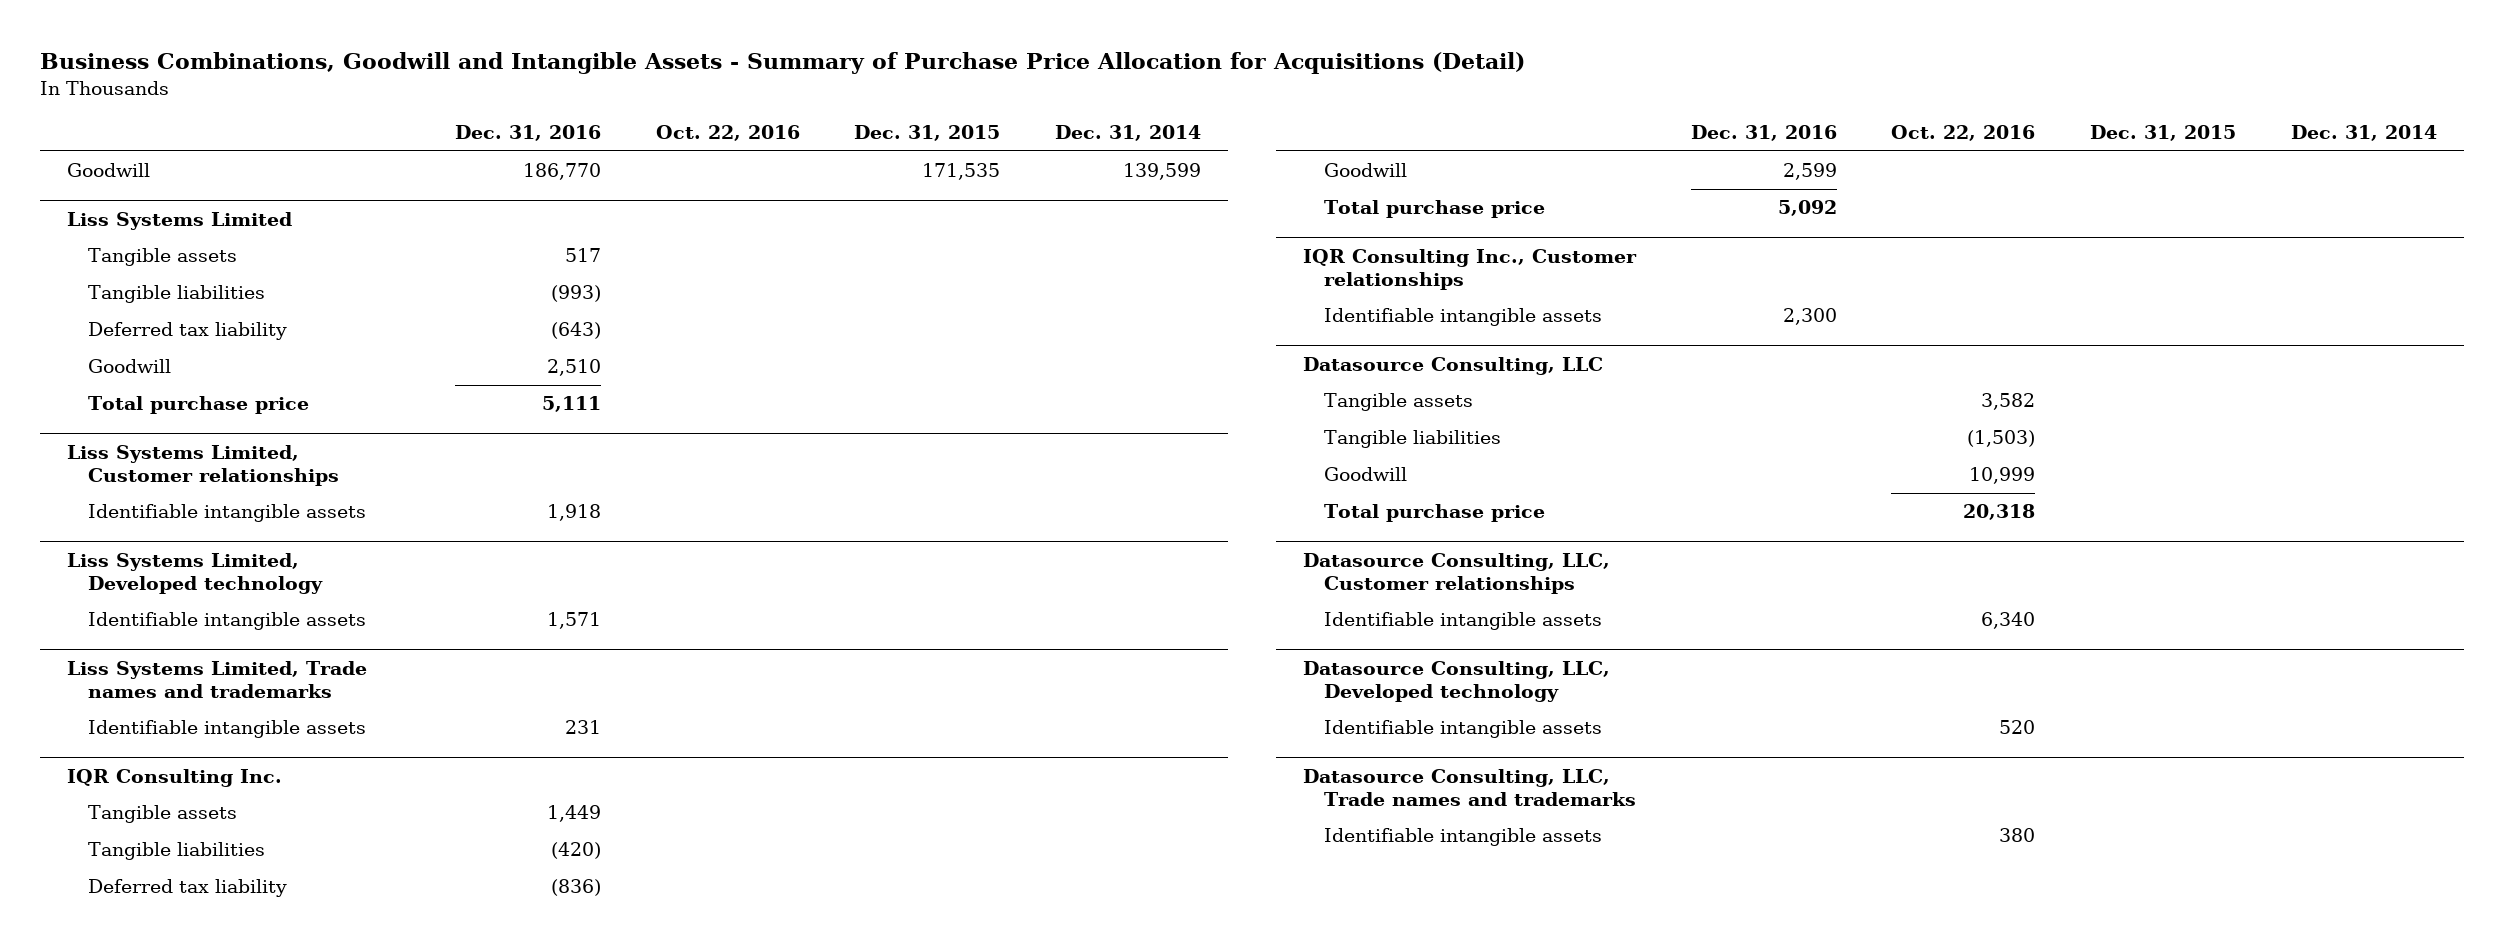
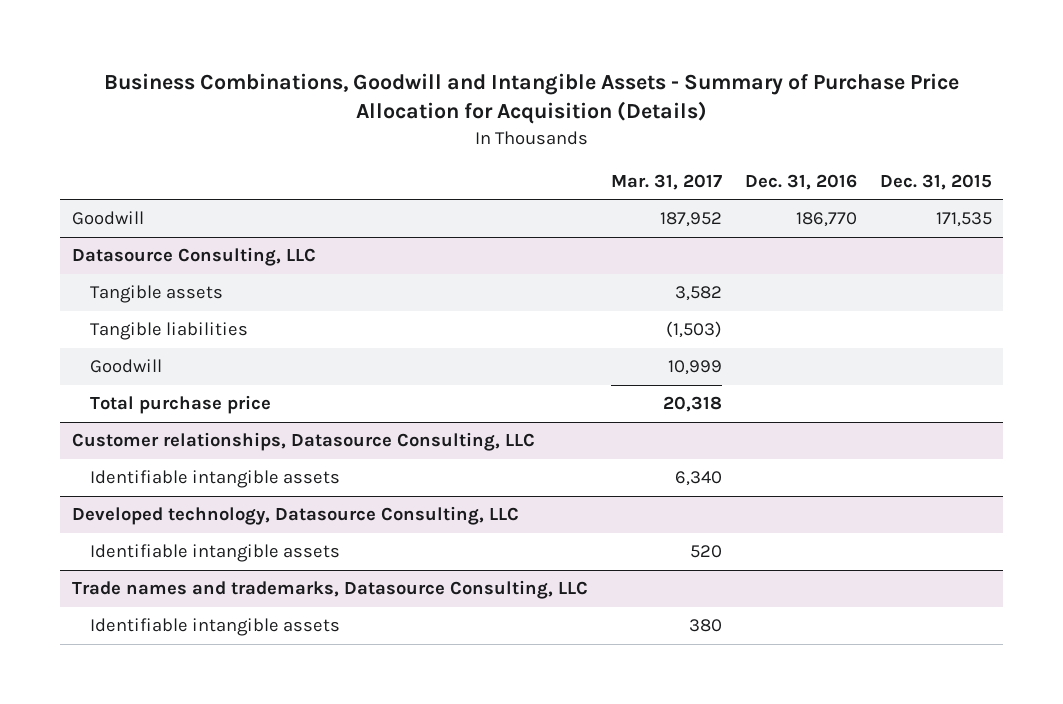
- Business Combinations, Goodwill and Intangible Assets - Summary of Purchase Price Allocation for Acquisitions (Detail)
+ Business Combinations, Goodwill and Intangible Assets - Summary of Purchase Price Allocation for Acquisition (Details)
- | Dec. 31, 2016 | Oct. 22, 2016 | Dec. 31, 2015 | Dec. 31, 2014
+ | Mar. 31, 2017 | Dec. 31, 2016 | Dec. 31, 2015
- Liss Systems Limited
- Tangible assets | 517 | | |
- Tangible liabilities | (993) | | |
- Deferred tax liability | (643) | | |
- Goodwill | 2,510 | | |
- Total purchase price | 5,111 | | |
- Liss Systems Limited, Customer relationships
- Identifiable intangible assets | 1,918 | | |
- Liss Systems Limited, Developed technology
- Identifiable intangible assets | 1,571 | | |
- Liss Systems Limited, Trade names and trademarks
- Identifiable intangible assets | 231 | | |
- IQR Consulting Inc.
- Tangible assets | 1,449 | | |
- Tangible liabilities | (420) | | |
- Deferred tax liability | (836) | | |
- Goodwill | 2,599 | | |
- Total purchase price | 5,092 | | |
- IQR Consulting Inc., Customer relationships
- Identifiable intangible assets | 2,300 | | |
- Datasource Consulting, LLC, Customer relationships
+ Customer relationships, Datasource Consulting, LLC
- Datasource Consulting, LLC, Developed technology
+ Developed technology, Datasource Consulting, LLC
- Datasource Consulting, LLC, Trade names and trademarks
+ Trade names and trademarks, Datasource Consulting, LLC

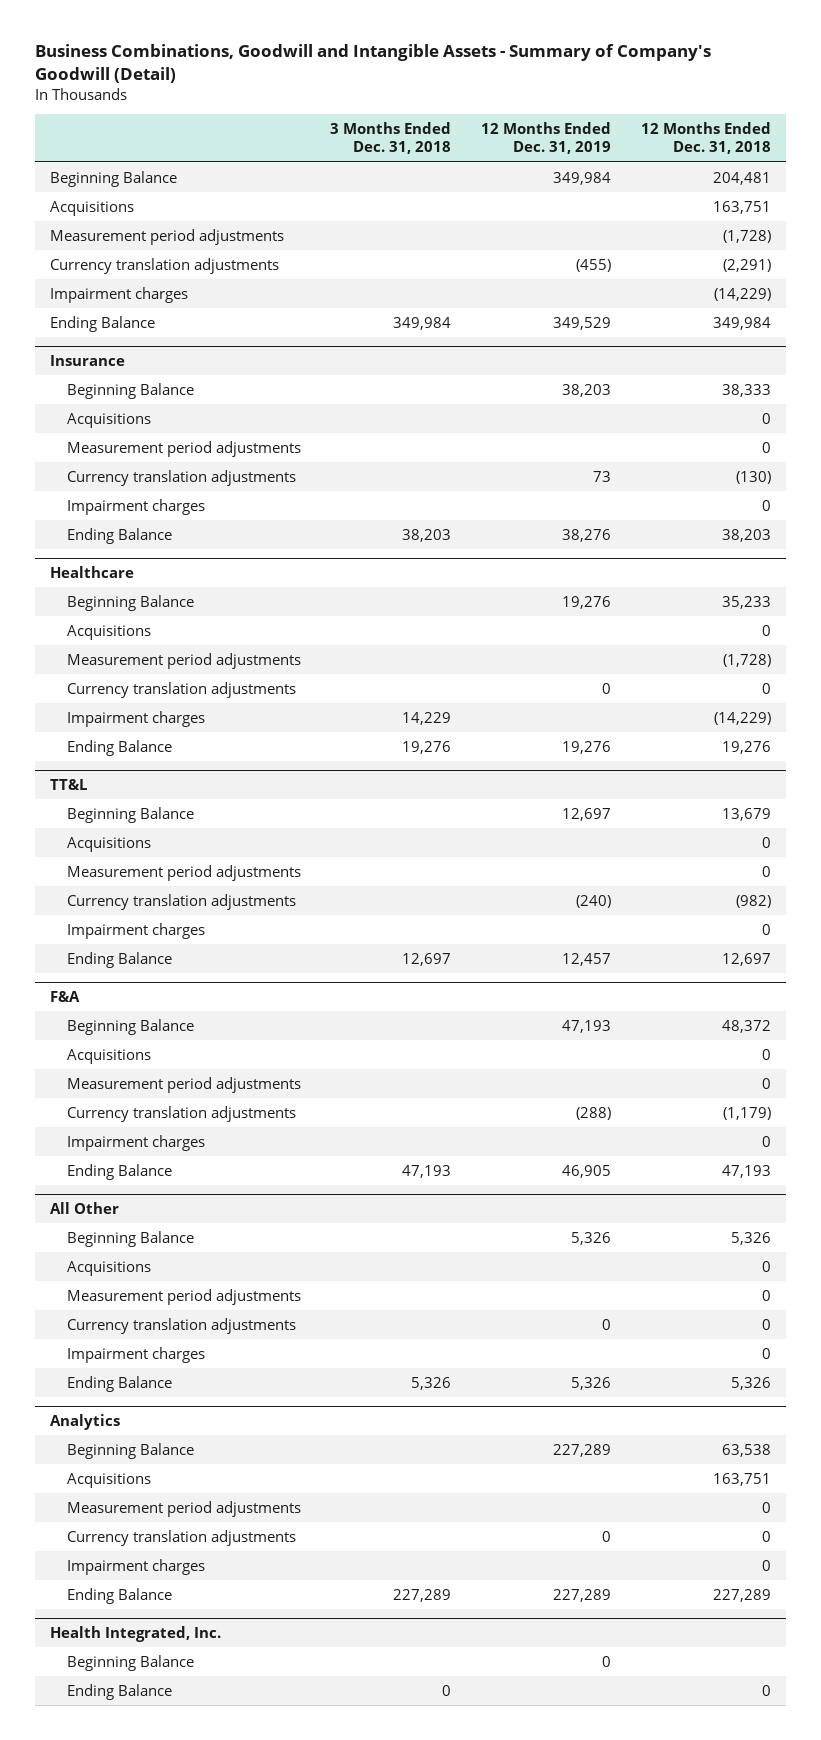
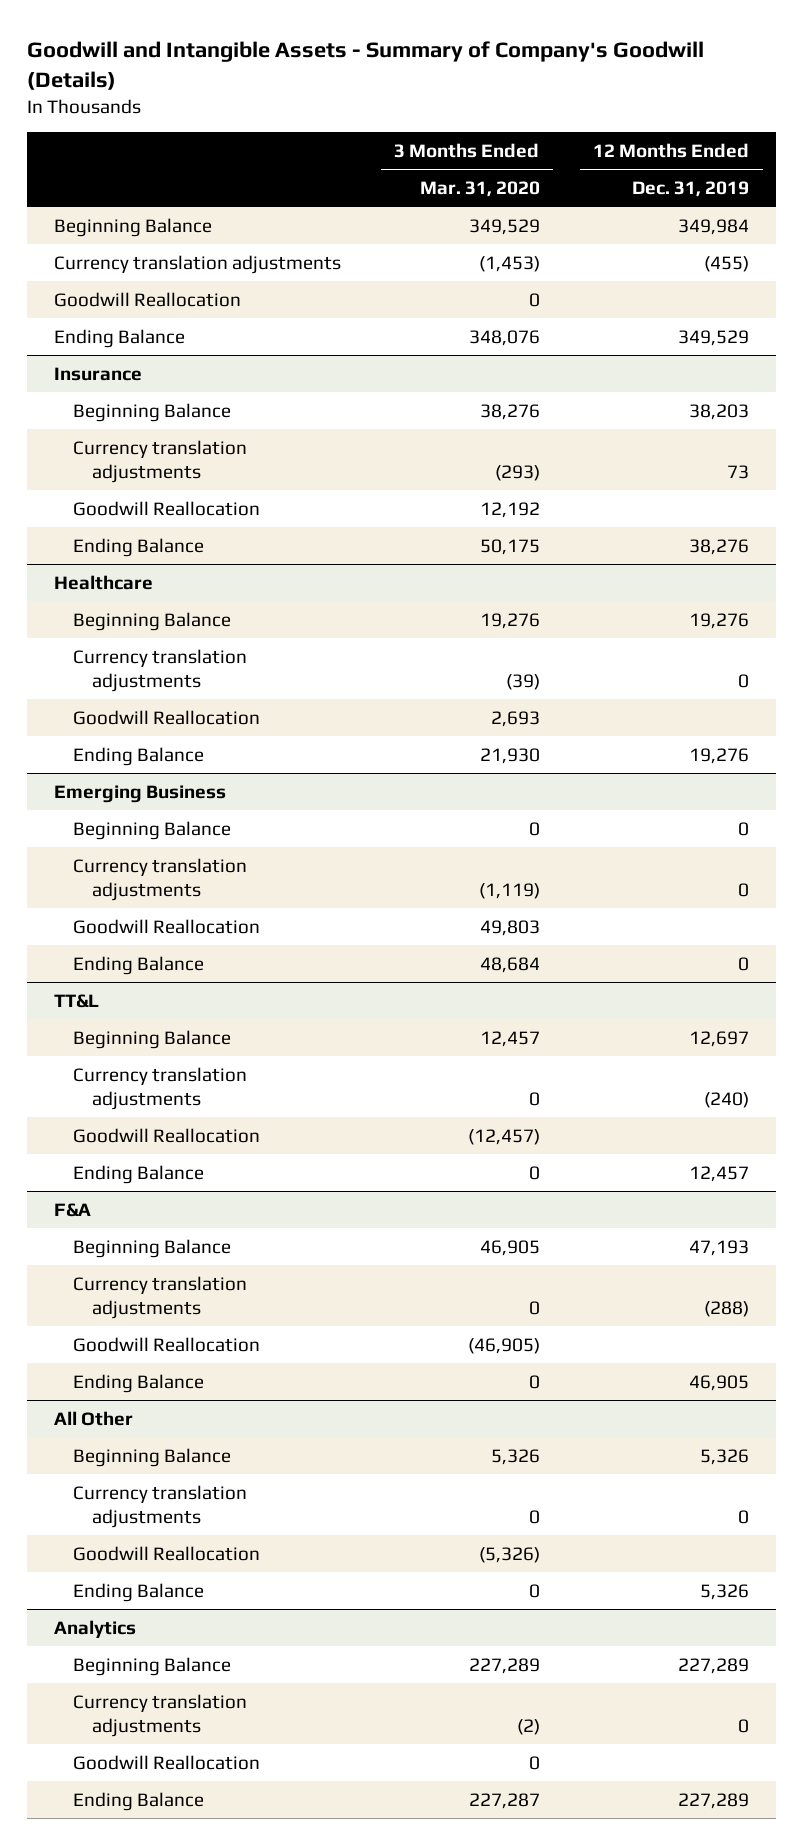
- Business Combinations, Goodwill and Intangible Assets - Summary of Company's Goodwill (Detail)
+ Goodwill and Intangible Assets - Summary of Company's Goodwill (Details)
- | 3 Months Ended Dec. 31, 2018 | 12 Months Ended Dec. 31, 2019 | 12 Months Ended Dec. 31, 2018
+ | 3 Months Ended Mar. 31, 2020 | 12 Months Ended Dec. 31, 2019
- Acquisitions | | | 163,751
- Measurement period adjustments | | | (1,728)
- Impairment charges | | | (14,229)
+ Goodwill Reallocation | 0 |
@ Insurance
- Acquisitions | | | 0
- Measurement period adjustments | | | 0
- Impairment charges | | | 0
+ Goodwill Reallocation | 12,192 |
@ Healthcare
- Acquisitions | | | 0
- Measurement period adjustments | | | (1,728)
- Impairment charges | 14,229 | | (14,229)
+ Goodwill Reallocation | 2,693 |
+ Emerging Business
+ Beginning Balance | 0 | 0
+ Currency translation adjustments | (1,119) | 0
+ Goodwill Reallocation | 49,803 |
+ Ending Balance | 48,684 | 0
@ TT&L
- Acquisitions | | | 0
- Measurement period adjustments | | | 0
- Impairment charges | | | 0
+ Goodwill Reallocation | (12,457) |
@ F&A
- Acquisitions | | | 0
- Measurement period adjustments | | | 0
- Impairment charges | | | 0
+ Goodwill Reallocation | (46,905) |
@ All Other
- Acquisitions | | | 0
- Measurement period adjustments | | | 0
- Impairment charges | | | 0
+ Goodwill Reallocation | (5,326) |
@ Analytics
- Acquisitions | | | 163,751
- Measurement period adjustments | | | 0
- Impairment charges | | | 0
+ Goodwill Reallocation | 0 |
- Health Integrated, Inc.
- Beginning Balance | | 0 |
- Ending Balance | 0 | | 0

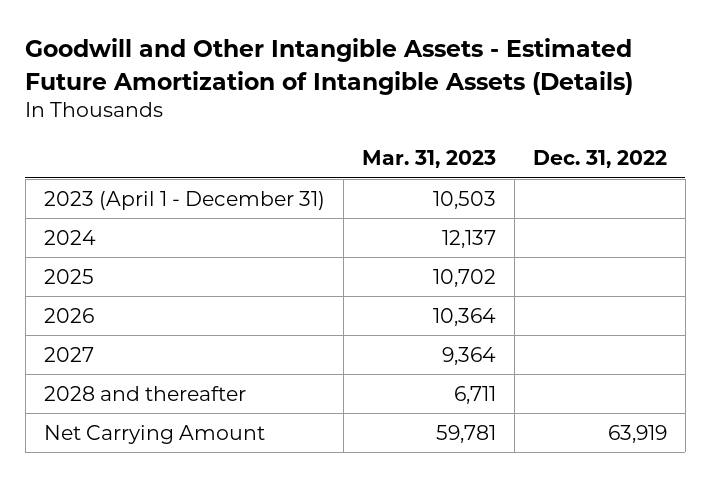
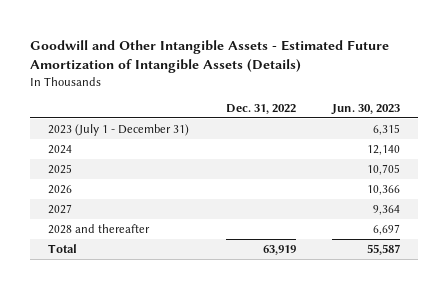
- | Mar. 31, 2023 | Dec. 31, 2022
+ | Dec. 31, 2022 | Jun. 30, 2023
- 2023 (April 1 - December 31) | 10,503 |
+ 2023 (July 1 - December 31) | | 6,315
- Net Carrying Amount | 59,781 | 63,919
+ Total | 63,919 | 55,587

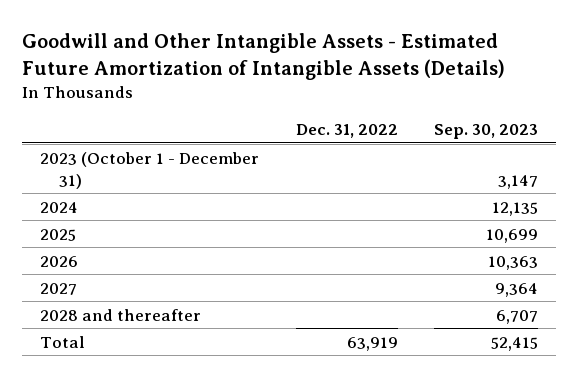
- | Dec. 31, 2022 | Jun. 30, 2023
+ | Dec. 31, 2022 | Sep. 30, 2023
- 2023 (July 1 - December 31) | | 6,315
+ 2023 (October 1 - December 31) | | 3,147

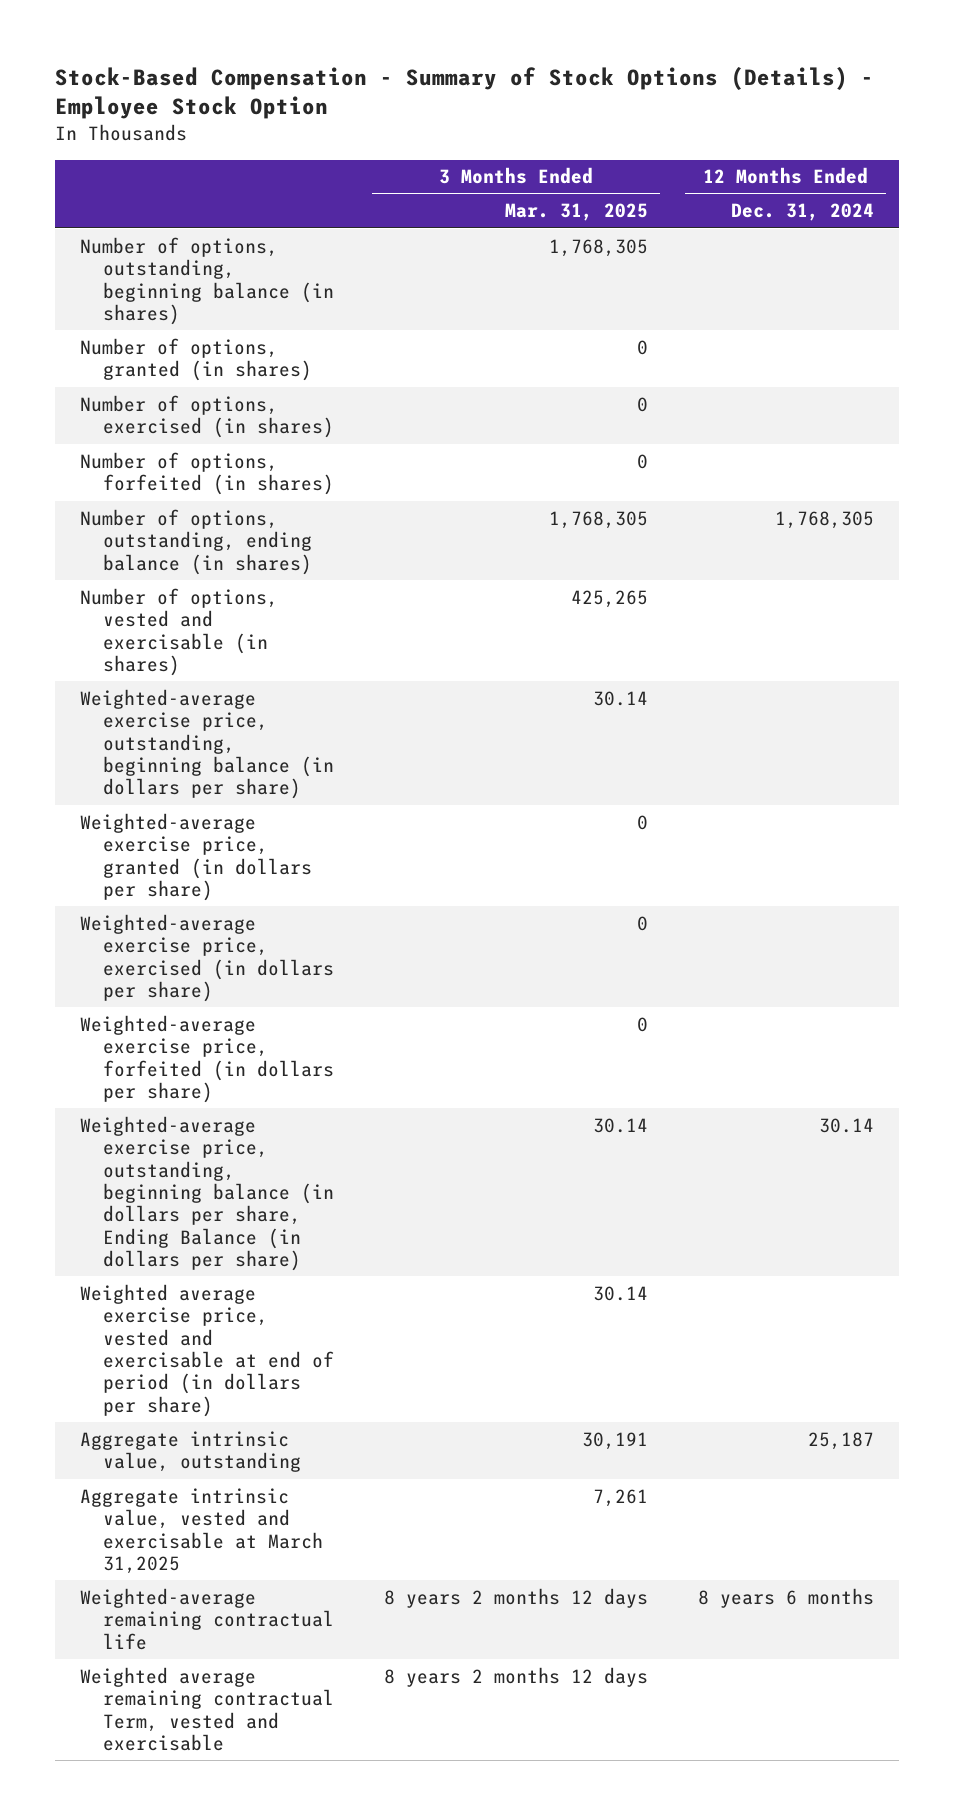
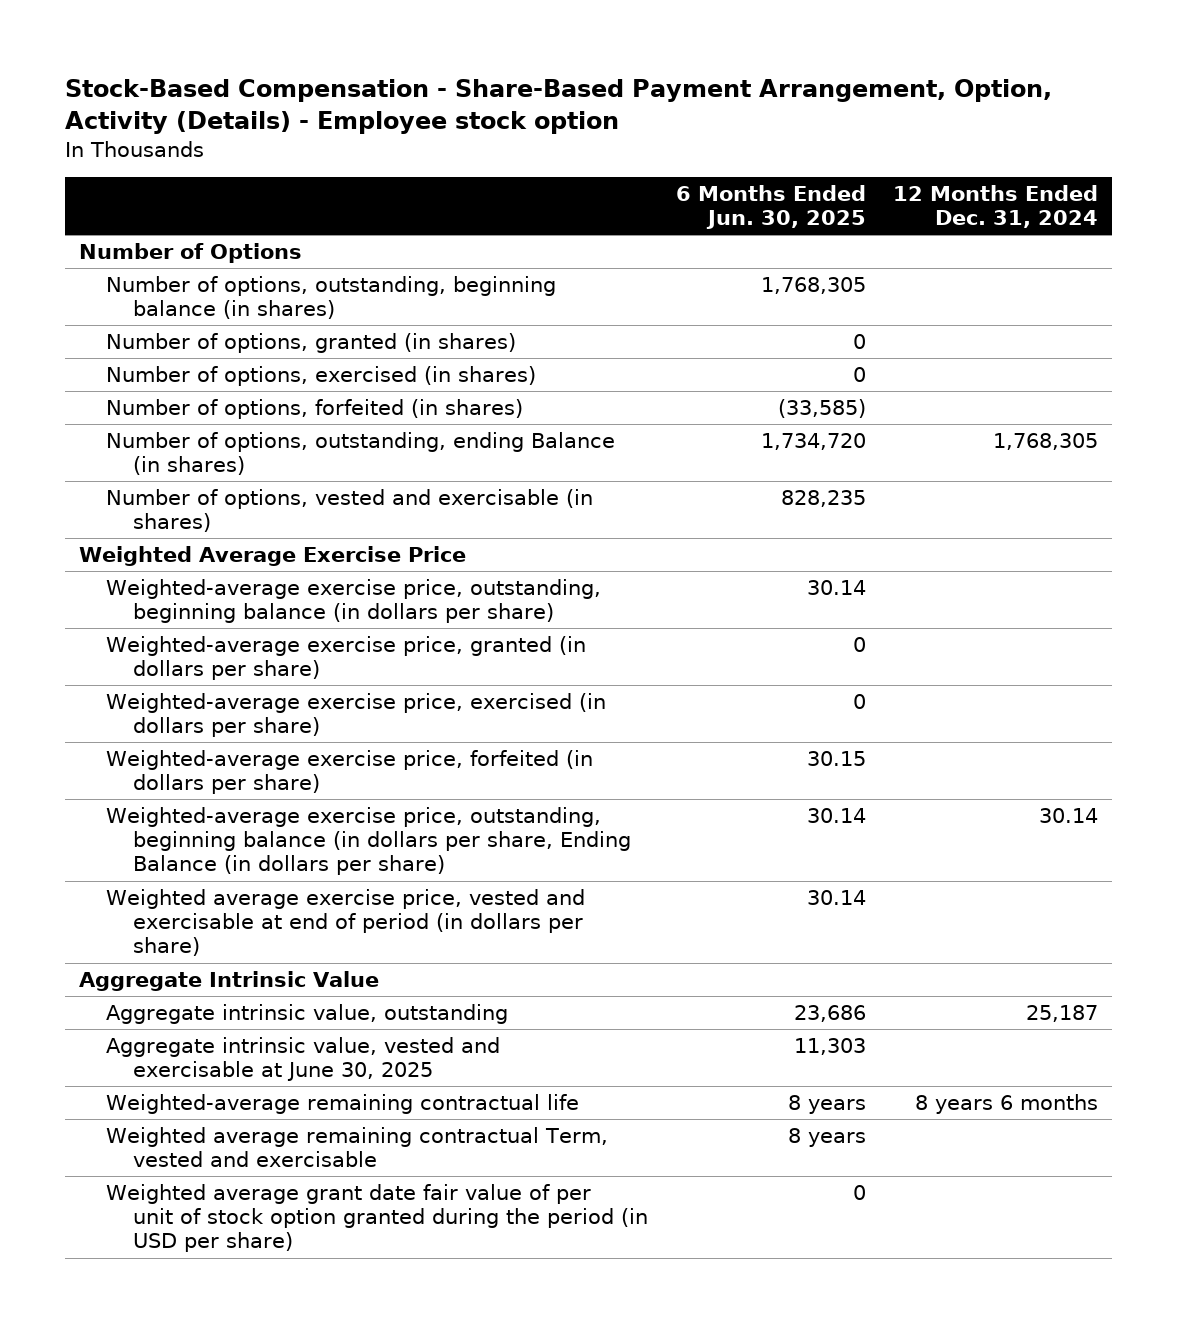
- Stock-Based Compensation - Summary of Stock Options (Details) - Employee Stock Option
+ Stock-Based Compensation - Share-Based Payment Arrangement, Option, Activity (Details) - Employee stock option
- | 3 Months Ended Mar. 31, 2025 | 12 Months Ended Dec. 31, 2024
+ | 6 Months Ended Jun. 30, 2025 | 12 Months Ended Dec. 31, 2024
+ Number of Options
- Number of options, outstanding, ending balance (in shares) | 1,768,305 | 1,768,305
+ Number of options, outstanding, ending Balance (in shares) | 1,734,720 | 1,768,305
+ Weighted Average Exercise Price
+ Aggregate Intrinsic Value
- Aggregate intrinsic value, vested and exercisable at March 31,2025 | 7,261 |
+ Aggregate intrinsic value, vested and exercisable at June 30, 2025 | 11,303 |
+ Weighted average grant date fair value of per unit of stock option granted during the period (in USD per share) | 0 |

